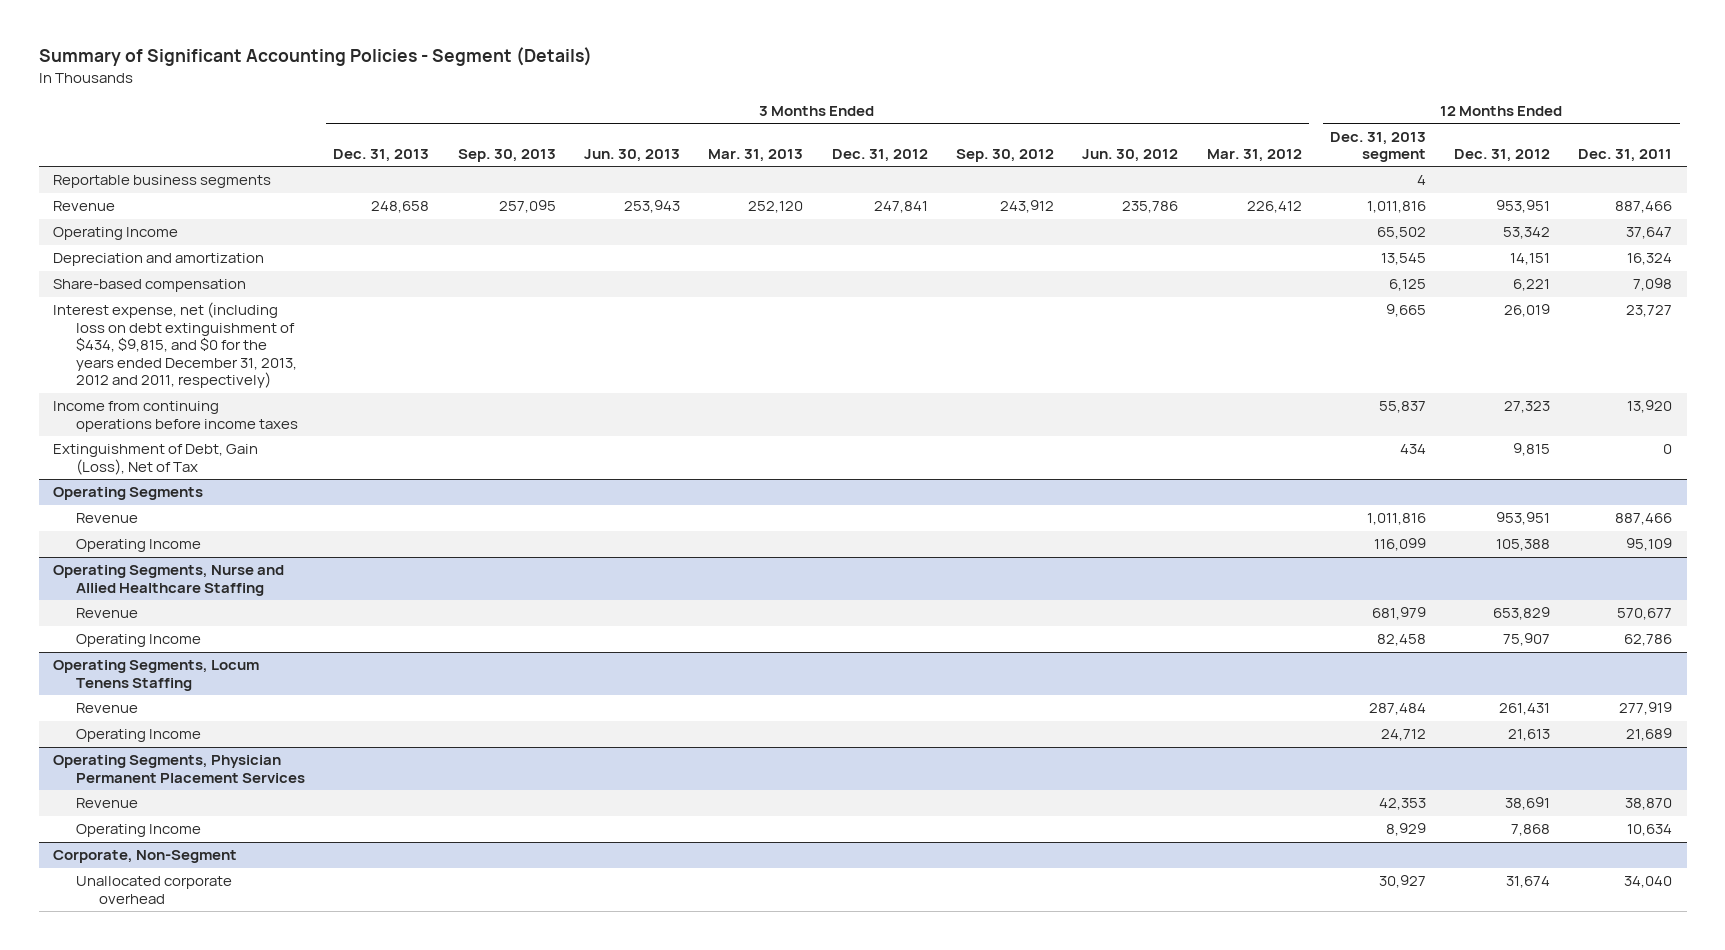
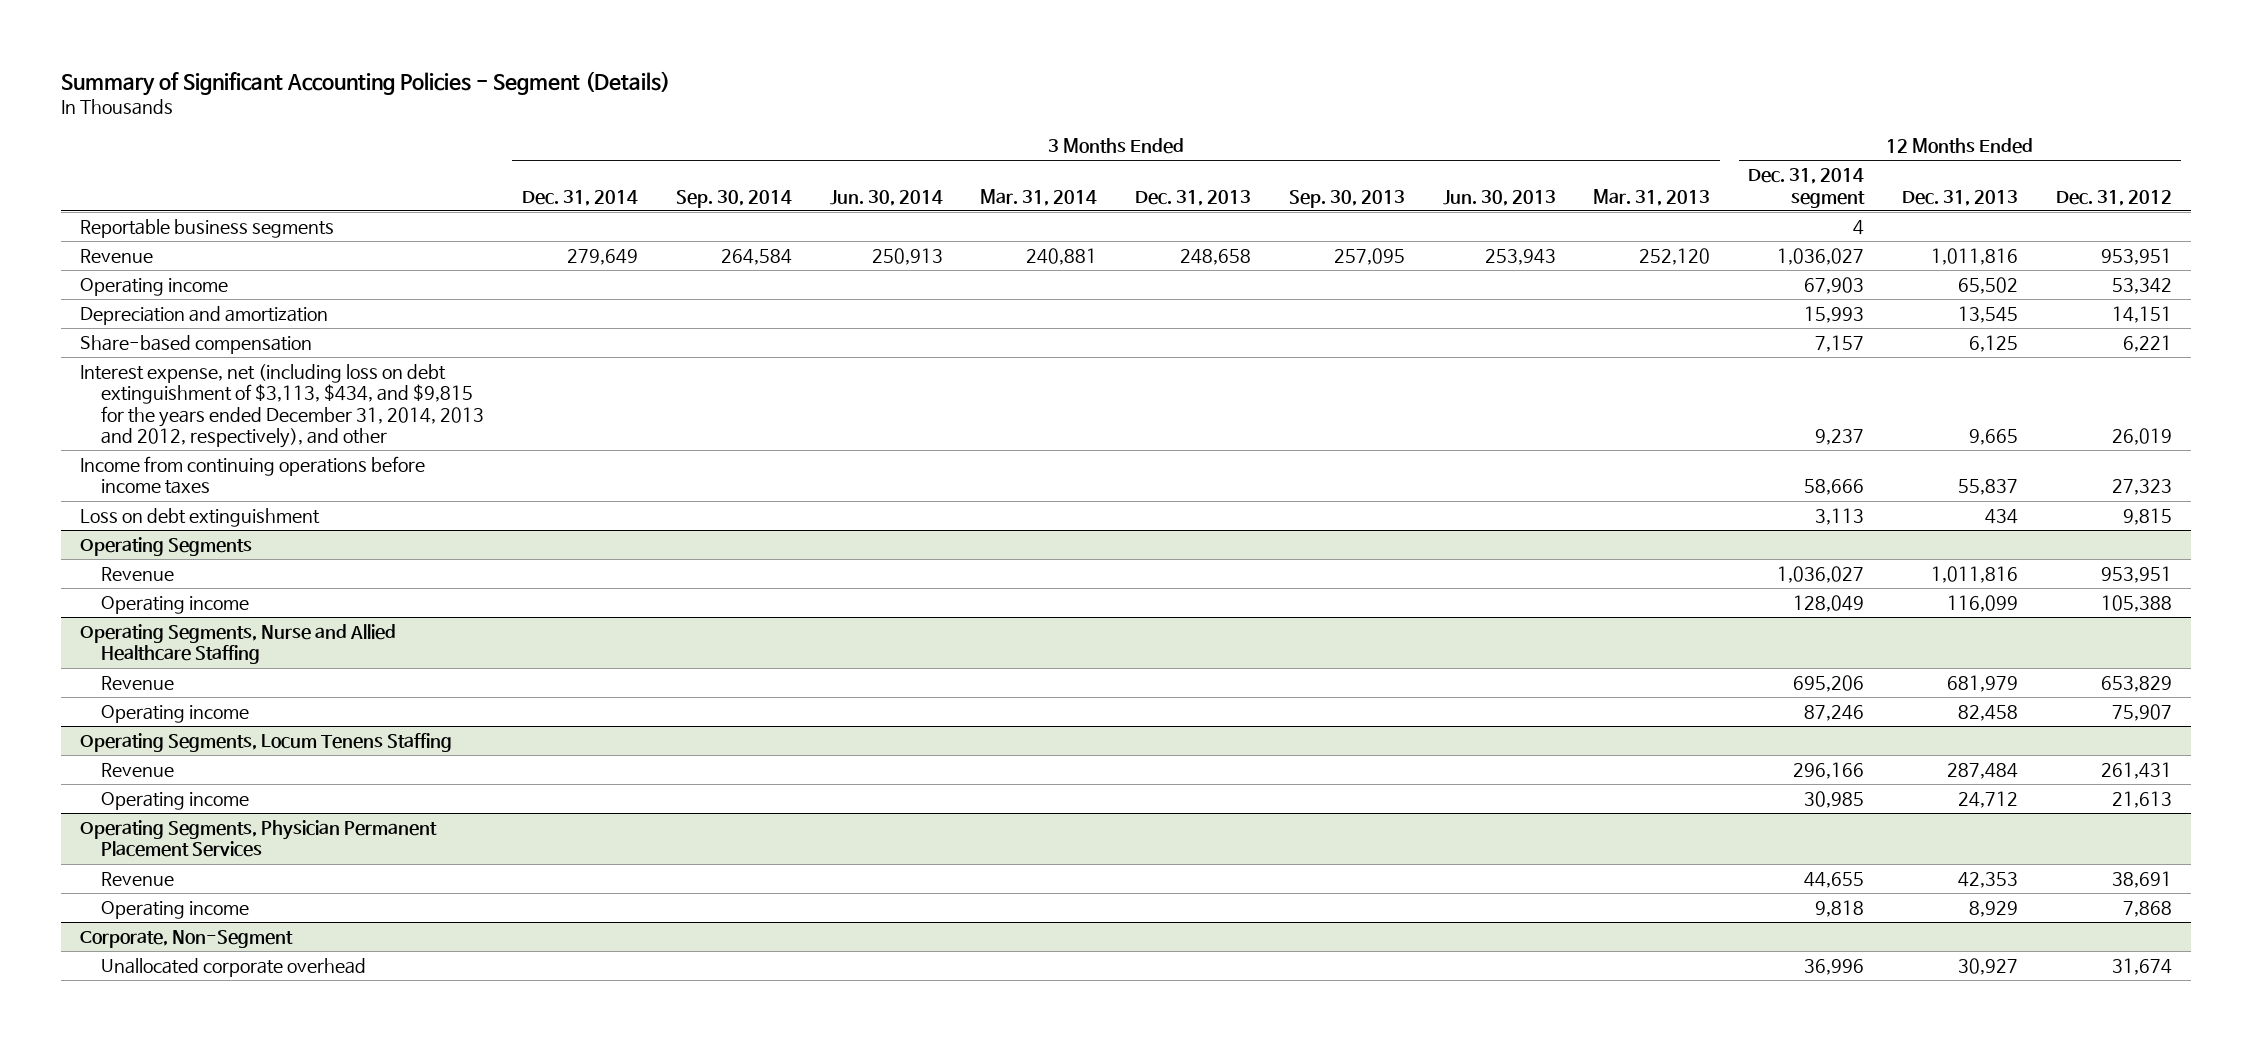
- | 3 Months Ended Dec. 31, 2013 | 3 Months Ended Sep. 30, 2013 | 3 Months Ended Jun. 30, 2013 | 3 Months Ended Mar. 31, 2013 | 3 Months Ended Dec. 31, 2012 | 3 Months Ended Sep. 30, 2012 | 3 Months Ended Jun. 30, 2012 | 3 Months Ended Mar. 31, 2012 | 12 Months Ended Dec. 31, 2013 segment | 12 Months Ended Dec. 31, 2012 | 12 Months Ended Dec. 31, 2011
+ | 3 Months Ended Dec. 31, 2014 | 3 Months Ended Sep. 30, 2014 | 3 Months Ended Jun. 30, 2014 | 3 Months Ended Mar. 31, 2014 | 3 Months Ended Dec. 31, 2013 | 3 Months Ended Sep. 30, 2013 | 3 Months Ended Jun. 30, 2013 | 3 Months Ended Mar. 31, 2013 | 12 Months Ended Dec. 31, 2014 segment | 12 Months Ended Dec. 31, 2013 | 12 Months Ended Dec. 31, 2012
- Operating Income | | | | | | | | | 65,502 | 53,342 | 37,647
+ Operating income | | | | | | | | | 67,903 | 65,502 | 53,342
- Interest expense, net (including loss on debt extinguishment of $434, $9,815, and $0 for the years ended December 31, 2013, 2012 and 2011, respectively) | | | | | | | | | 9,665 | 26,019 | 23,727
+ Interest expense, net (including loss on debt extinguishment of $3,113, $434, and $9,815 for the years ended December 31, 2014, 2013 and 2012, respectively), and other | | | | | | | | | 9,237 | 9,665 | 26,019
- Extinguishment of Debt, Gain (Loss), Net of Tax | | | | | | | | | 434 | 9,815 | 0
+ Loss on debt extinguishment | | | | | | | | | 3,113 | 434 | 9,815
@ Operating Segments
- Operating Income | | | | | | | | | 116,099 | 105,388 | 95,109
+ Operating income | | | | | | | | | 128,049 | 116,099 | 105,388
@ Operating Segments, Nurse and Allied Healthcare Staffing
- Operating Income | | | | | | | | | 82,458 | 75,907 | 62,786
+ Operating income | | | | | | | | | 87,246 | 82,458 | 75,907
@ Operating Segments, Locum Tenens Staffing
- Operating Income | | | | | | | | | 24,712 | 21,613 | 21,689
+ Operating income | | | | | | | | | 30,985 | 24,712 | 21,613
@ Operating Segments, Physician Permanent Placement Services
- Operating Income | | | | | | | | | 8,929 | 7,868 | 10,634
+ Operating income | | | | | | | | | 9,818 | 8,929 | 7,868

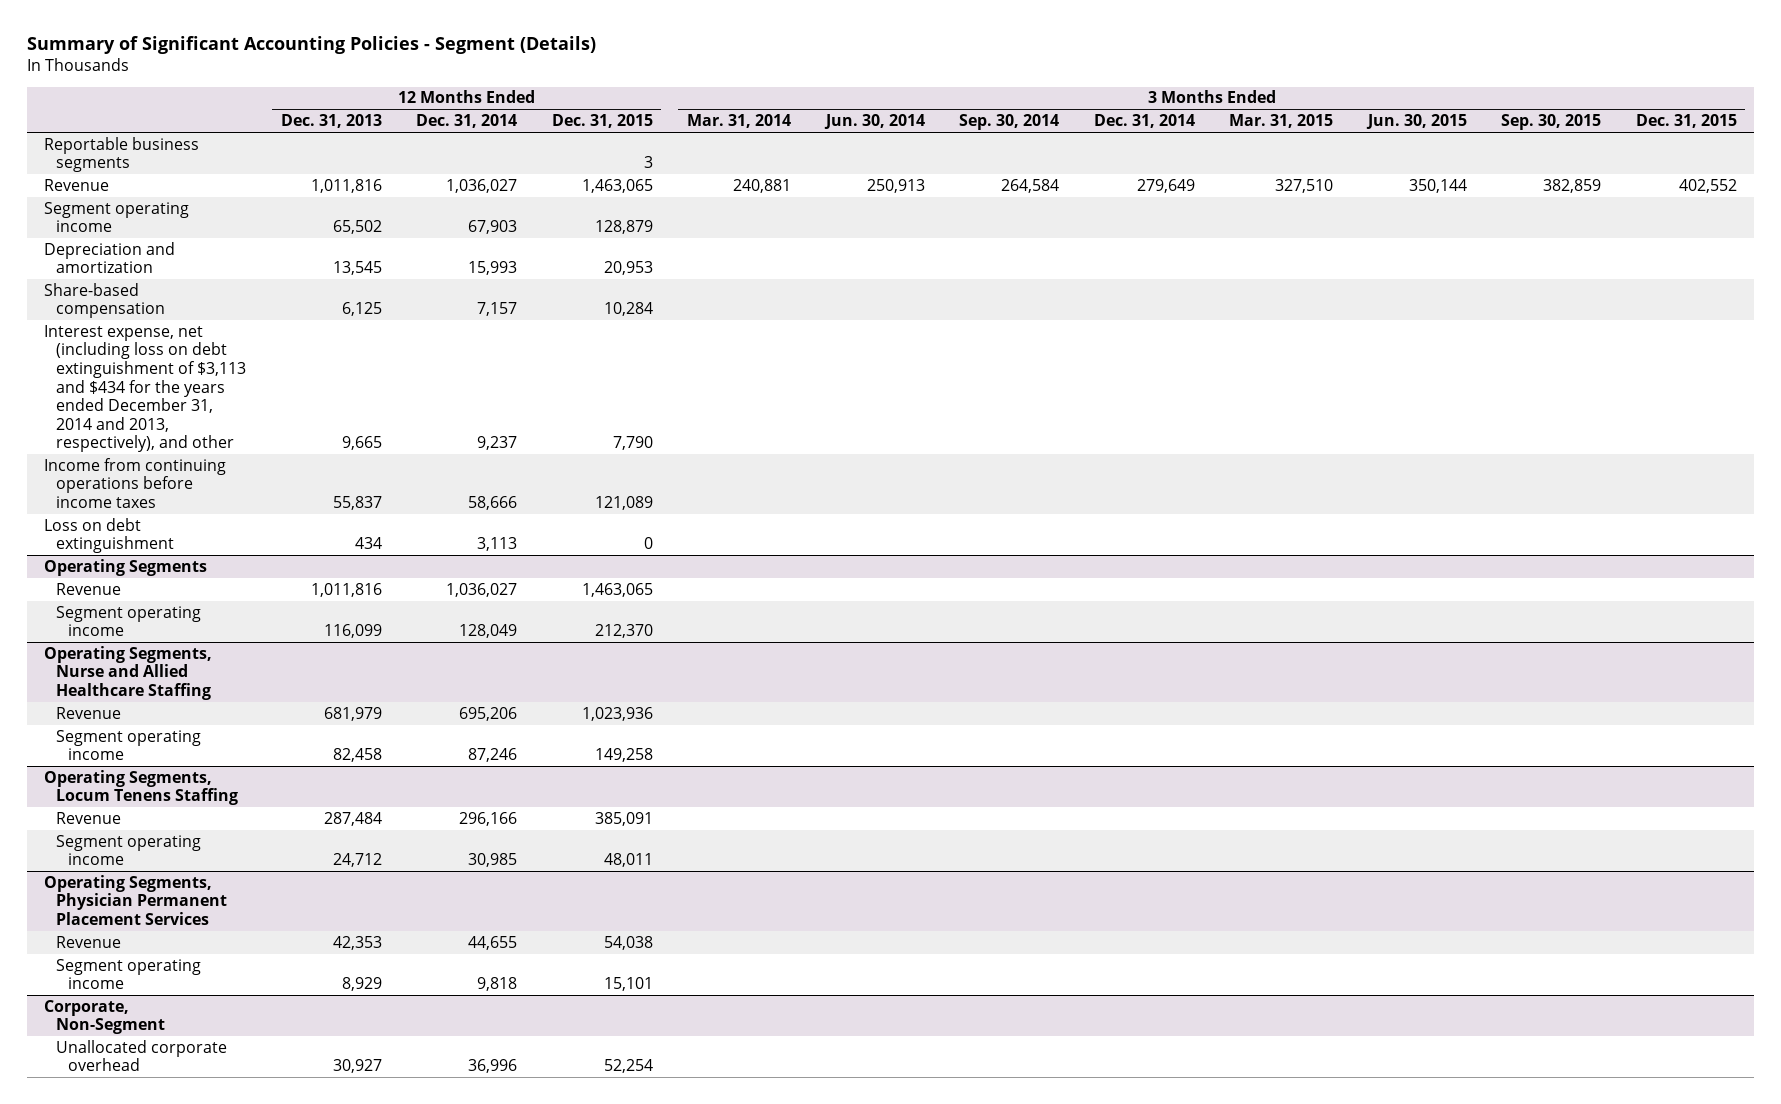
- | 3 Months Ended Dec. 31, 2014 | 3 Months Ended Sep. 30, 2014 | 3 Months Ended Jun. 30, 2014 | 3 Months Ended Mar. 31, 2014 | 3 Months Ended Dec. 31, 2013 | 3 Months Ended Sep. 30, 2013 | 3 Months Ended Jun. 30, 2013 | 3 Months Ended Mar. 31, 2013 | 12 Months Ended Dec. 31, 2014 segment | 12 Months Ended Dec. 31, 2013 | 12 Months Ended Dec. 31, 2012
+ | 12 Months Ended Dec. 31, 2013 | 12 Months Ended Dec. 31, 2014 | 12 Months Ended Dec. 31, 2015 | 3 Months Ended Mar. 31, 2014 | 3 Months Ended Jun. 30, 2014 | 3 Months Ended Sep. 30, 2014 | 3 Months Ended Dec. 31, 2014 | 3 Months Ended Mar. 31, 2015 | 3 Months Ended Jun. 30, 2015 | 3 Months Ended Sep. 30, 2015 | 3 Months Ended Dec. 31, 2015
- Operating income | | | | | | | | | 67,903 | 65,502 | 53,342
+ Segment operating income | 65,502 | 67,903 | 128,879 | | | | | | | |
- Interest expense, net (including loss on debt extinguishment of $3,113, $434, and $9,815 for the years ended December 31, 2014, 2013 and 2012, respectively), and other | | | | | | | | | 9,237 | 9,665 | 26,019
+ Interest expense, net (including loss on debt extinguishment of $3,113 and $434 for the years ended December 31, 2014 and 2013, respectively), and other | 9,665 | 9,237 | 7,790 | | | | | | | |
@ Operating Segments
- Operating income | | | | | | | | | 128,049 | 116,099 | 105,388
+ Segment operating income | 116,099 | 128,049 | 212,370 | | | | | | | |
@ Operating Segments, Nurse and Allied Healthcare Staffing
- Operating income | | | | | | | | | 87,246 | 82,458 | 75,907
+ Segment operating income | 82,458 | 87,246 | 149,258 | | | | | | | |
@ Operating Segments, Locum Tenens Staffing
- Operating income | | | | | | | | | 30,985 | 24,712 | 21,613
+ Segment operating income | 24,712 | 30,985 | 48,011 | | | | | | | |
@ Operating Segments, Physician Permanent Placement Services
- Operating income | | | | | | | | | 9,818 | 8,929 | 7,868
+ Segment operating income | 8,929 | 9,818 | 15,101 | | | | | | | |

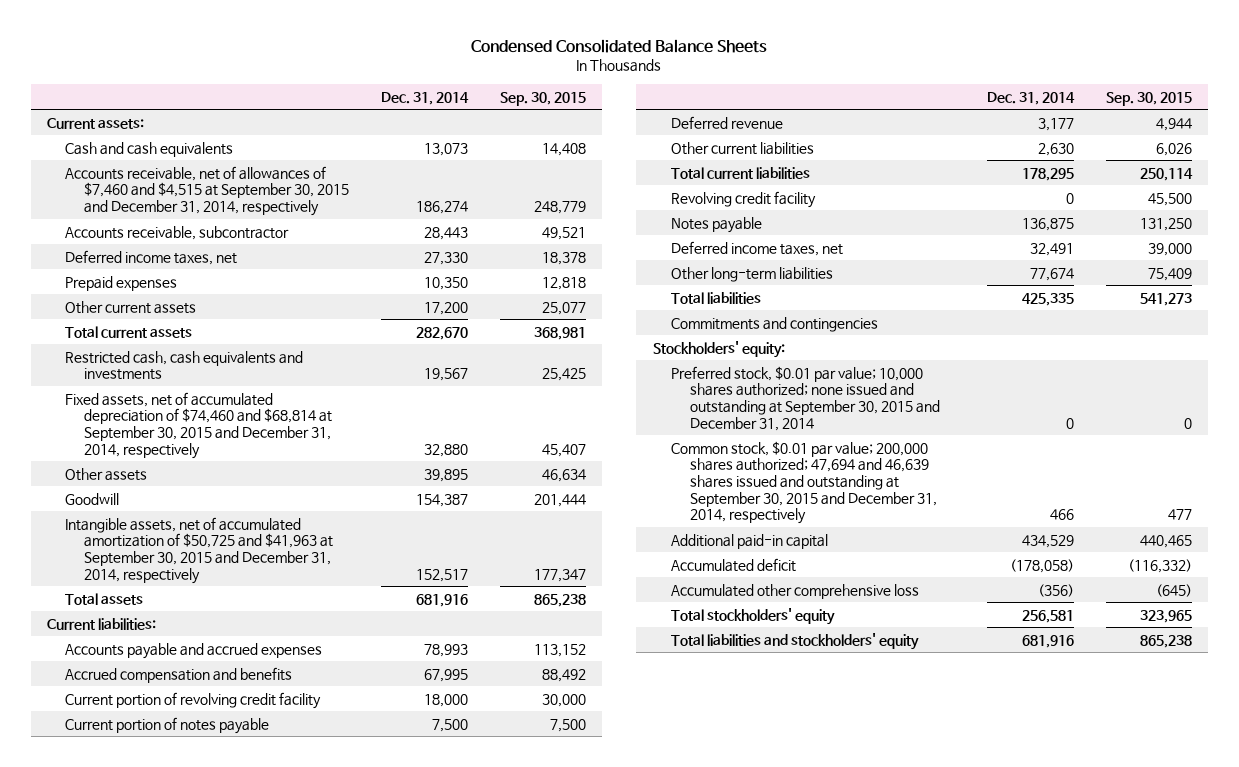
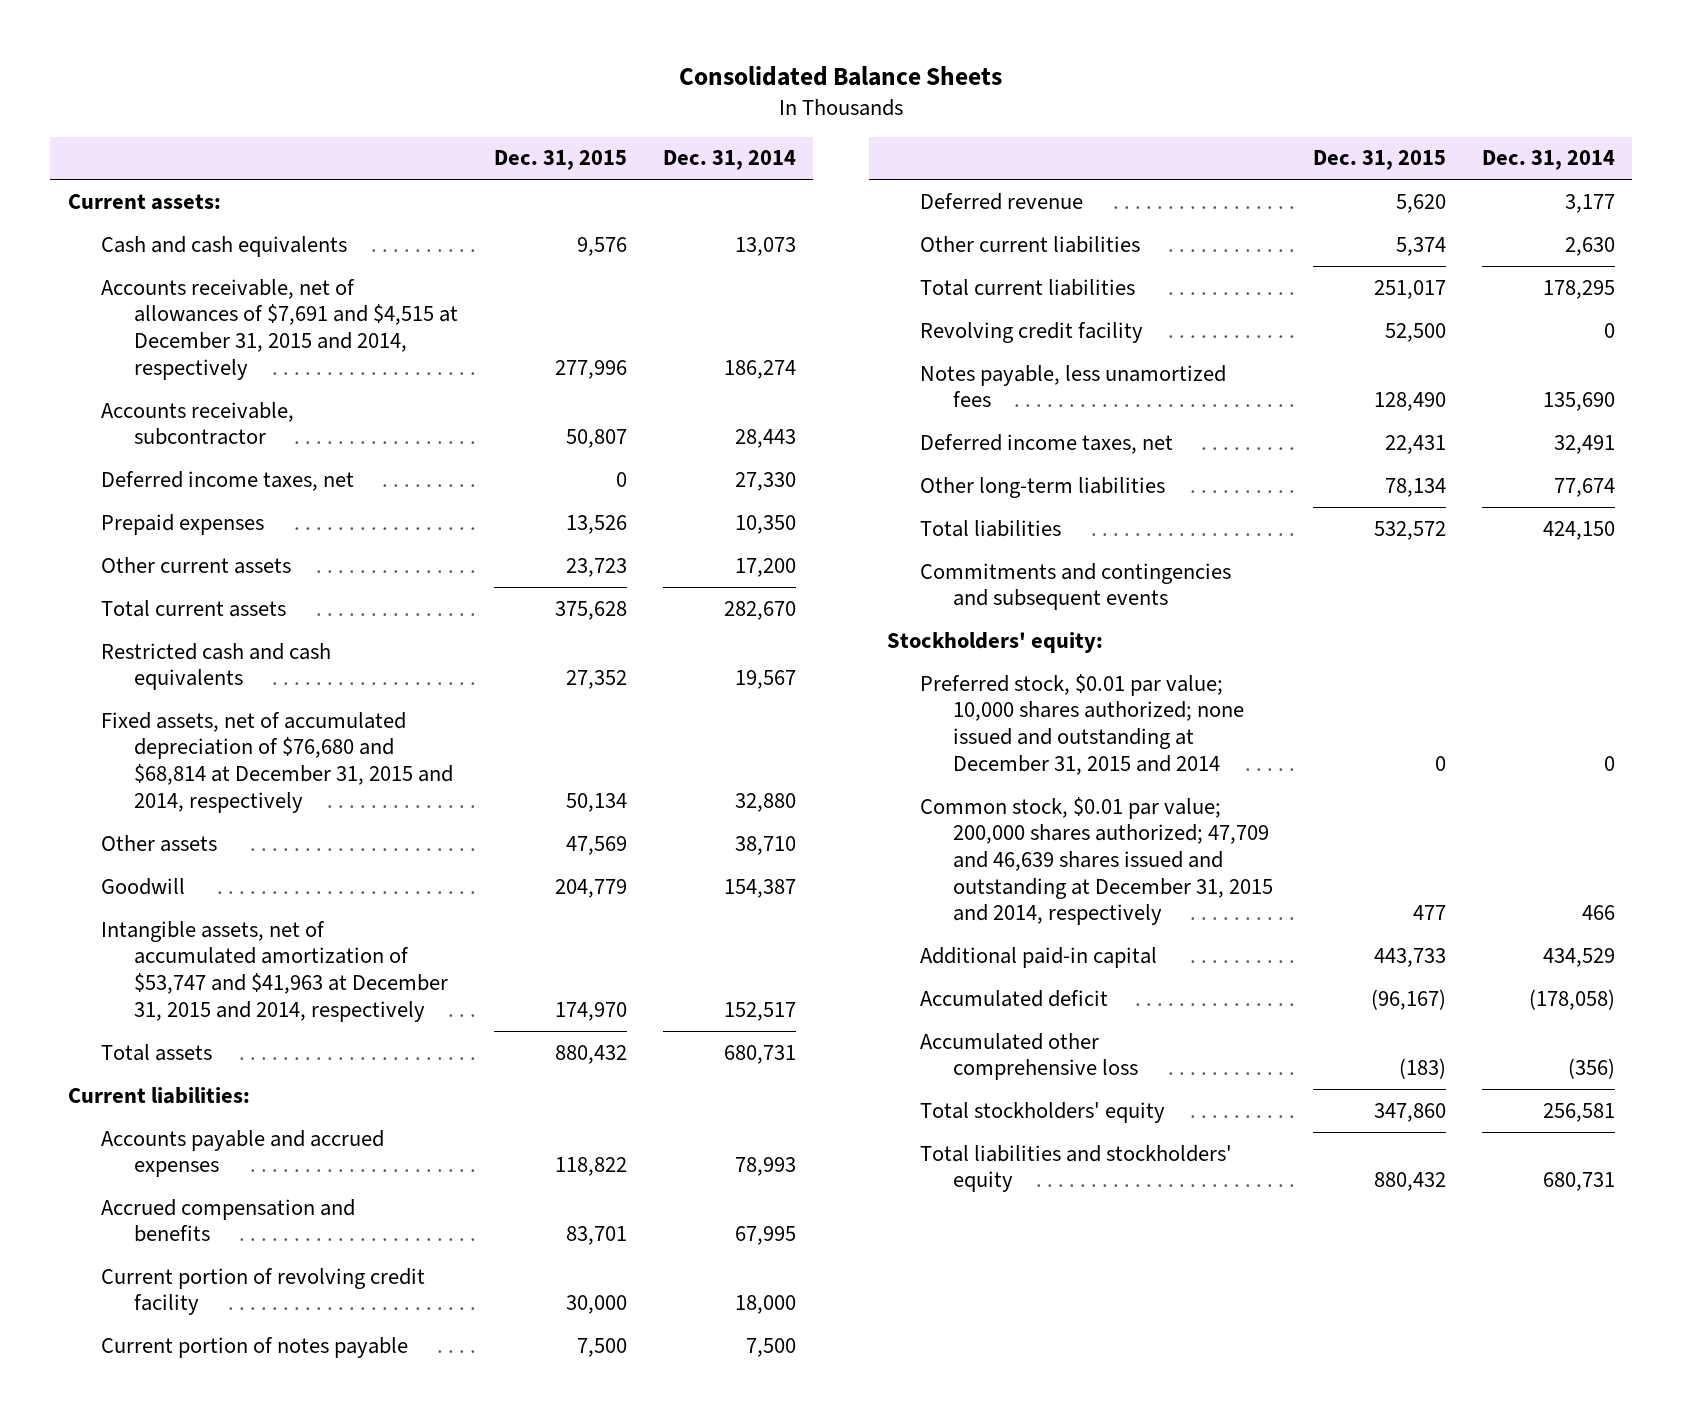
- Condensed Consolidated Balance Sheets
+ Consolidated Balance Sheets
- | Dec. 31, 2014 | Sep. 30, 2015
+ | Dec. 31, 2015 | Dec. 31, 2014
- Accounts receivable, net of allowances of $7,460 and $4,515 at September 30, 2015 and December 31, 2014, respectively | 186,274 | 248,779
+ Accounts receivable, net of allowances of $7,691 and $4,515 at December 31, 2015 and 2014, respectively | 277,996 | 186,274
- Restricted cash, cash equivalents and investments | 19,567 | 25,425
- Fixed assets, net of accumulated depreciation of $74,460 and $68,814 at September 30, 2015 and December 31, 2014, respectively | 32,880 | 45,407
- Other assets | 39,895 | 46,634
+ Restricted cash and cash equivalents | 27,352 | 19,567
+ Fixed assets, net of accumulated depreciation of $76,680 and $68,814 at December 31, 2015 and 2014, respectively | 50,134 | 32,880
+ Other assets | 47,569 | 38,710
- Intangible assets, net of accumulated amortization of $50,725 and $41,963 at September 30, 2015 and December 31, 2014, respectively | 152,517 | 177,347
- Total assets | 681,916 | 865,238
+ Intangible assets, net of accumulated amortization of $53,747 and $41,963 at December 31, 2015 and 2014, respectively | 174,970 | 152,517
+ Total assets | 880,432 | 680,731
- Notes payable | 136,875 | 131,250
+ Notes payable, less unamortized fees | 128,490 | 135,690
- Total liabilities | 425,335 | 541,273
- Commitments and contingencies
+ Total liabilities | 532,572 | 424,150
+ Commitments and contingencies and subsequent events
- Preferred stock, $0.01 par value; 10,000 shares authorized; none issued and outstanding at September 30, 2015 and December 31, 2014 | 0 | 0
- Common stock, $0.01 par value; 200,000 shares authorized; 47,694 and 46,639 shares issued and outstanding at September 30, 2015 and December 31, 2014, respectively | 466 | 477
+ Preferred stock, $0.01 par value; 10,000 shares authorized; none issued and outstanding at December 31, 2015 and 2014 | 0 | 0
+ Common stock, $0.01 par value; 200,000 shares authorized; 47,709 and 46,639 shares issued and outstanding at December 31, 2015 and 2014, respectively | 477 | 466
- Total liabilities and stockholders' equity | 681,916 | 865,238
+ Total liabilities and stockholders' equity | 880,432 | 680,731

